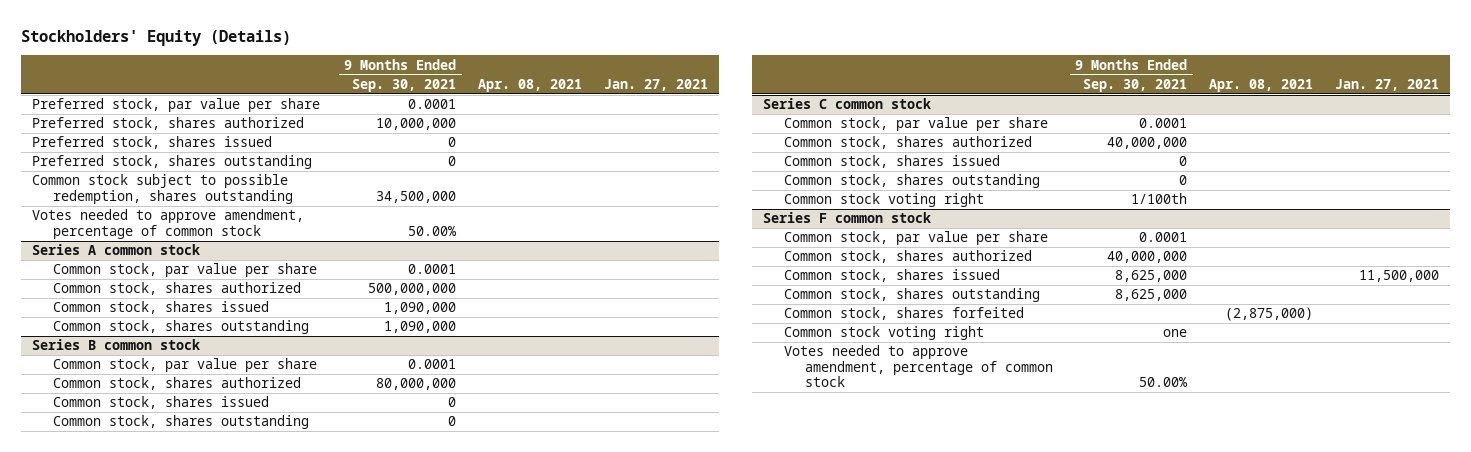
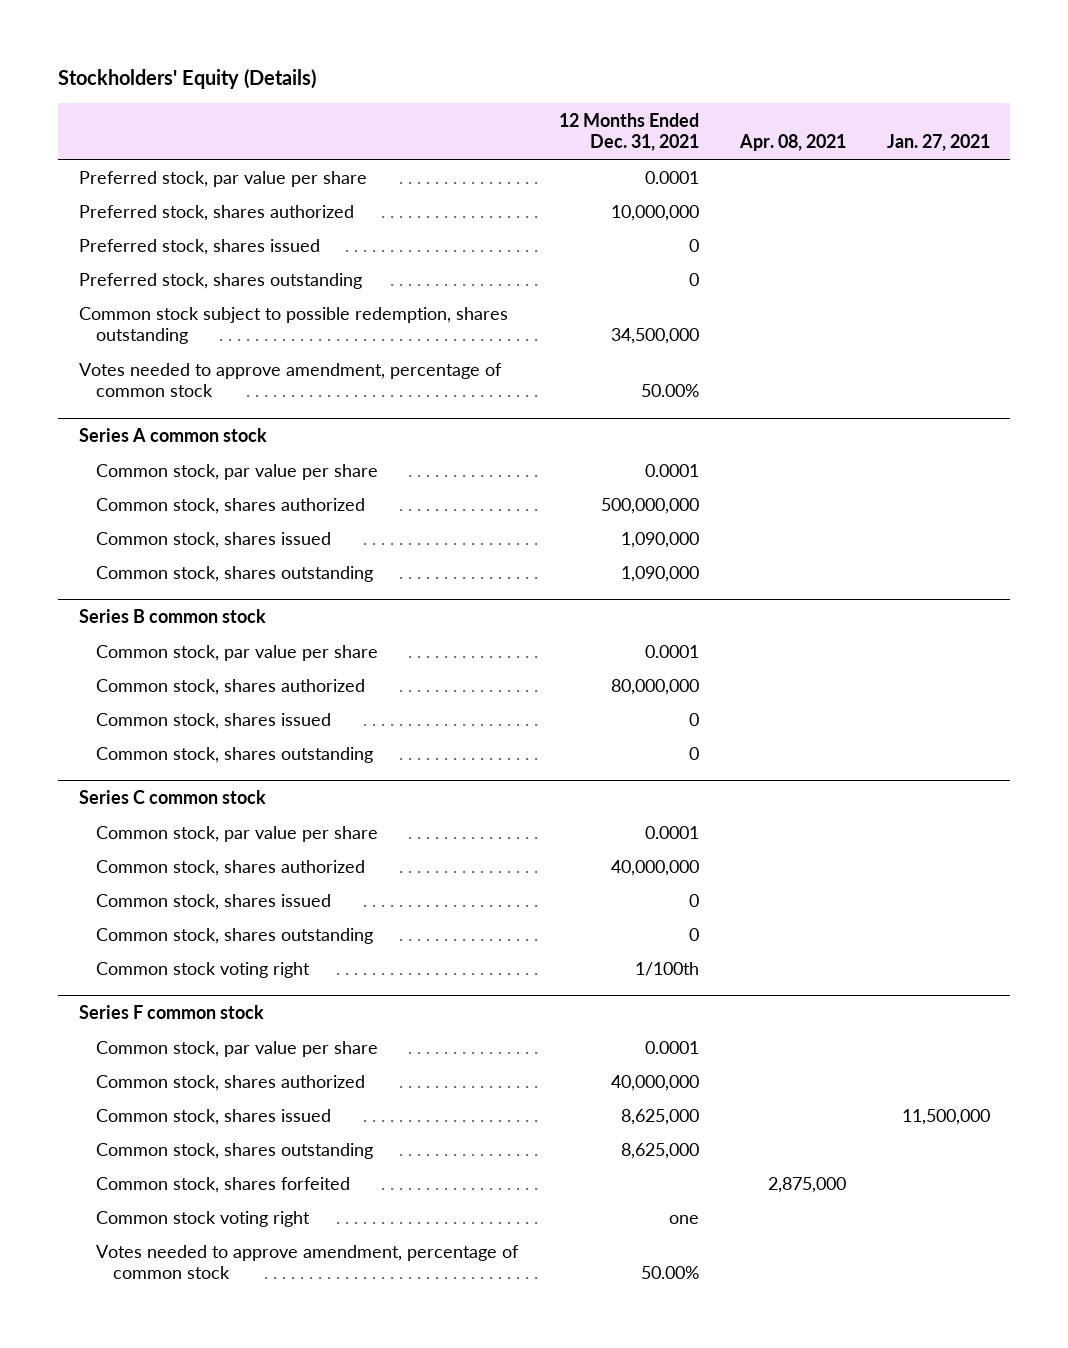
- | 9 Months Ended Sep. 30, 2021 | Apr. 08, 2021 | Jan. 27, 2021
+ | 12 Months Ended Dec. 31, 2021 | Apr. 08, 2021 | Jan. 27, 2021
@ Series F common stock
- Common stock, shares forfeited | | (2,875,000) |
+ Common stock, shares forfeited | | 2,875,000 |

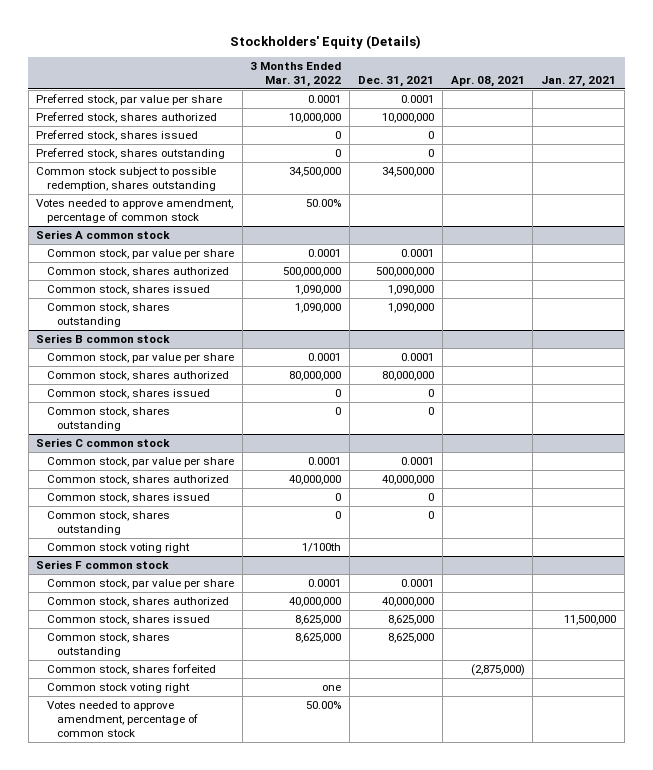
- | 12 Months Ended Dec. 31, 2021 | Apr. 08, 2021 | Jan. 27, 2021
+ | 3 Months Ended Mar. 31, 2022 | Dec. 31, 2021 | Apr. 08, 2021 | Jan. 27, 2021
@ Series F common stock
- Common stock, shares forfeited | | 2,875,000 |
+ Common stock, shares forfeited | | | (2,875,000) |

